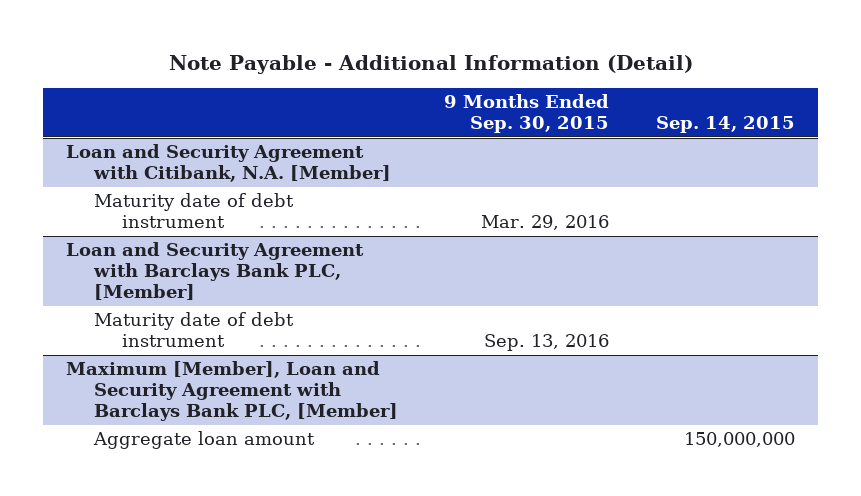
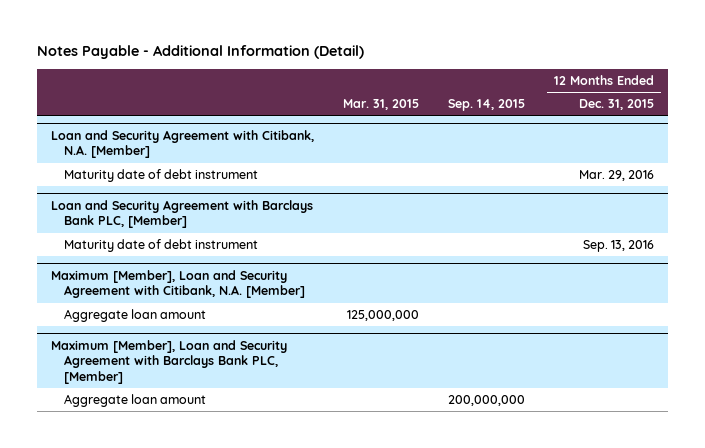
- Note Payable - Additional Information (Detail)
+ Notes Payable - Additional Information (Detail)
- | 9 Months Ended Sep. 30, 2015 | Sep. 14, 2015
+ | Mar. 31, 2015 | Sep. 14, 2015 | 12 Months Ended Dec. 31, 2015
+ Maximum [Member], Loan and Security Agreement with Citibank, N.A. [Member]
+ Aggregate loan amount | 125,000,000 | |
@ Maximum [Member], Loan and Security Agreement with Barclays Bank PLC, [Member]
- Aggregate loan amount | | 150,000,000
+ Aggregate loan amount | | 200,000,000 |

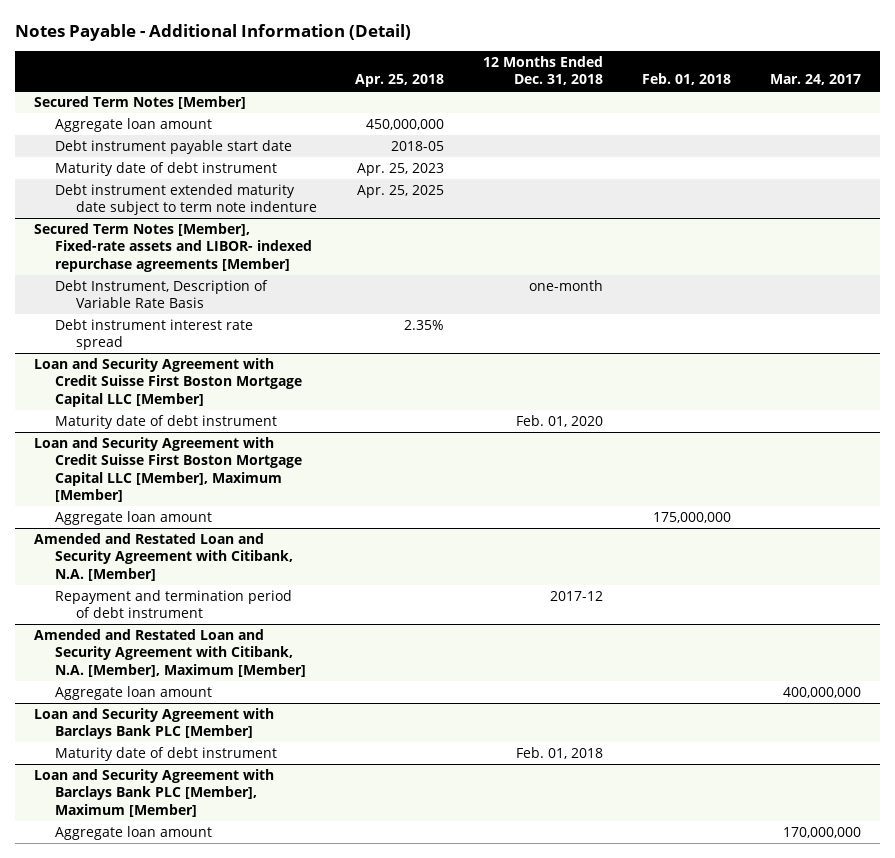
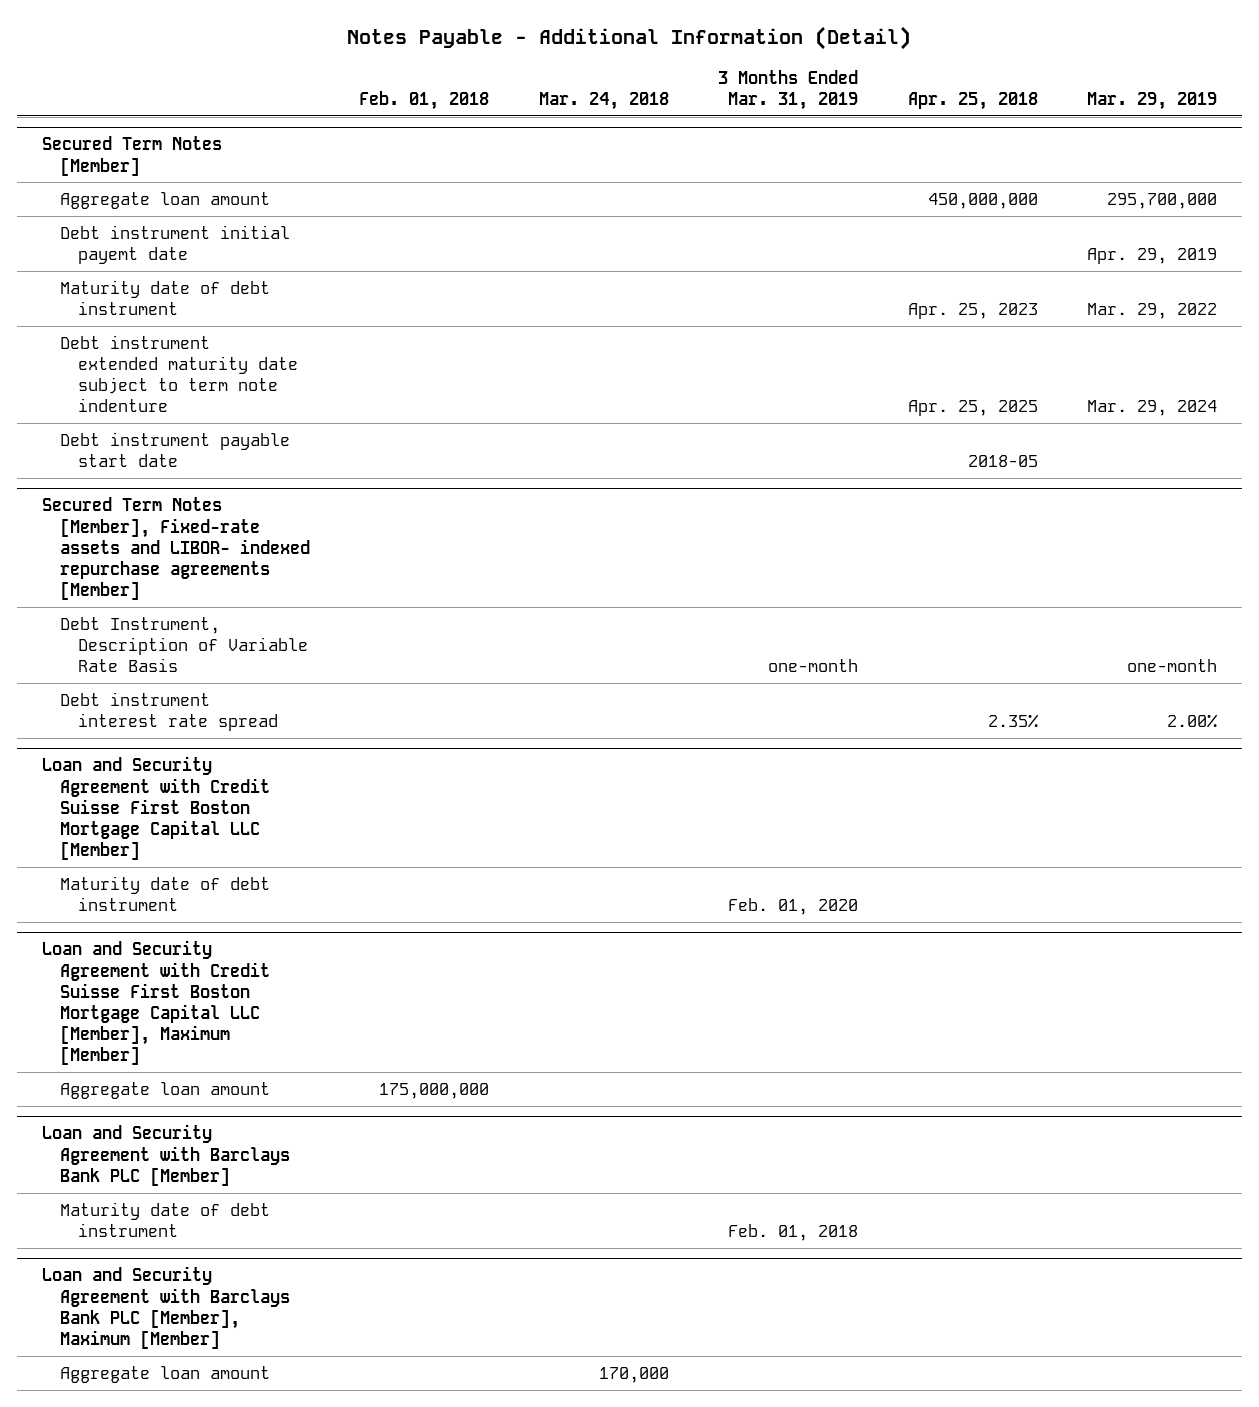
- | Apr. 25, 2018 | 12 Months Ended Dec. 31, 2018 | Feb. 01, 2018 | Mar. 24, 2017
+ | Feb. 01, 2018 | Mar. 24, 2018 | 3 Months Ended Mar. 31, 2019 | Apr. 25, 2018 | Mar. 29, 2019
@ Secured Term Notes [Member]
+ Debt instrument initial payemt date | | | | | Apr. 29, 2019
moved down: Debt instrument payable start date | | | | 2018-05 |
- Amended and Restated Loan and Security Agreement with Citibank, N.A. [Member]
- Repayment and termination period of debt instrument | | 2017-12 | |
- Amended and Restated Loan and Security Agreement with Citibank, N.A. [Member], Maximum [Member]
- Aggregate loan amount | | | | 400,000,000

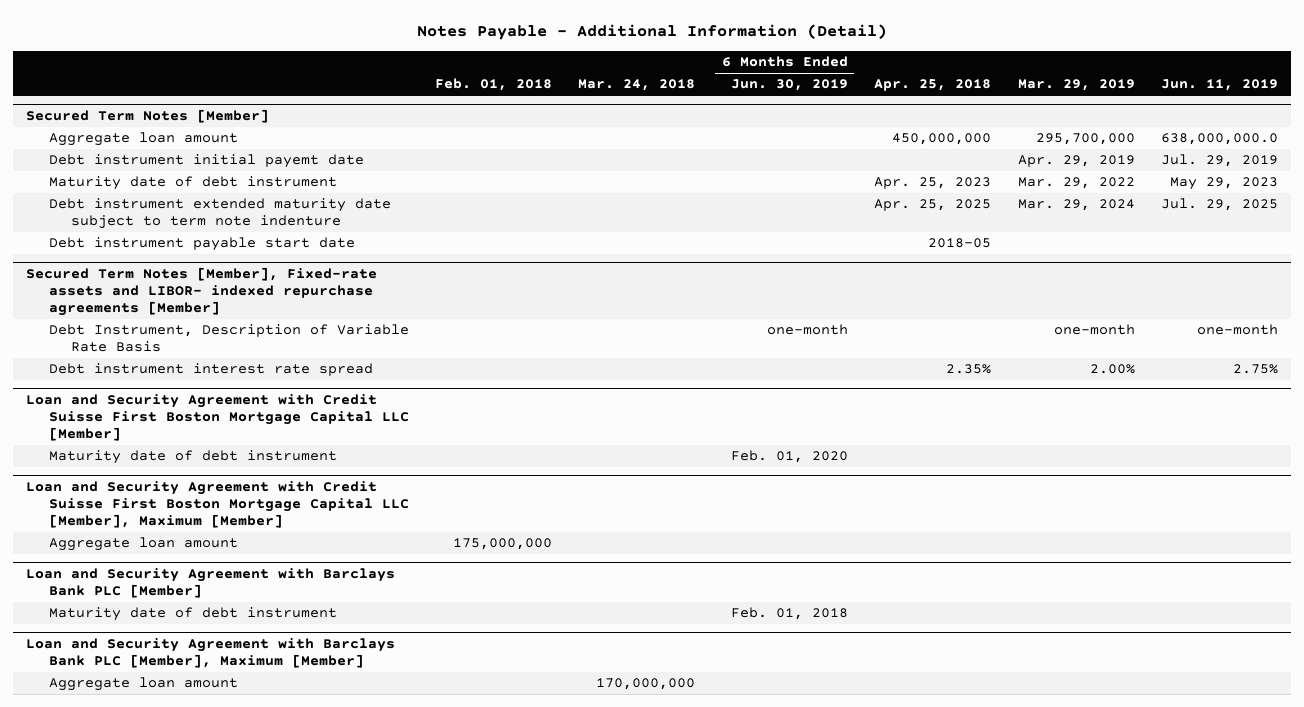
- | Feb. 01, 2018 | Mar. 24, 2018 | 3 Months Ended Mar. 31, 2019 | Apr. 25, 2018 | Mar. 29, 2019
+ | Feb. 01, 2018 | Mar. 24, 2018 | 6 Months Ended Jun. 30, 2019 | Apr. 25, 2018 | Mar. 29, 2019 | Jun. 11, 2019
@ Loan and Security Agreement with Barclays Bank PLC [Member], Maximum [Member]
- Aggregate loan amount | | 170,000 | | |
+ Aggregate loan amount | | 170,000,000 | | | |

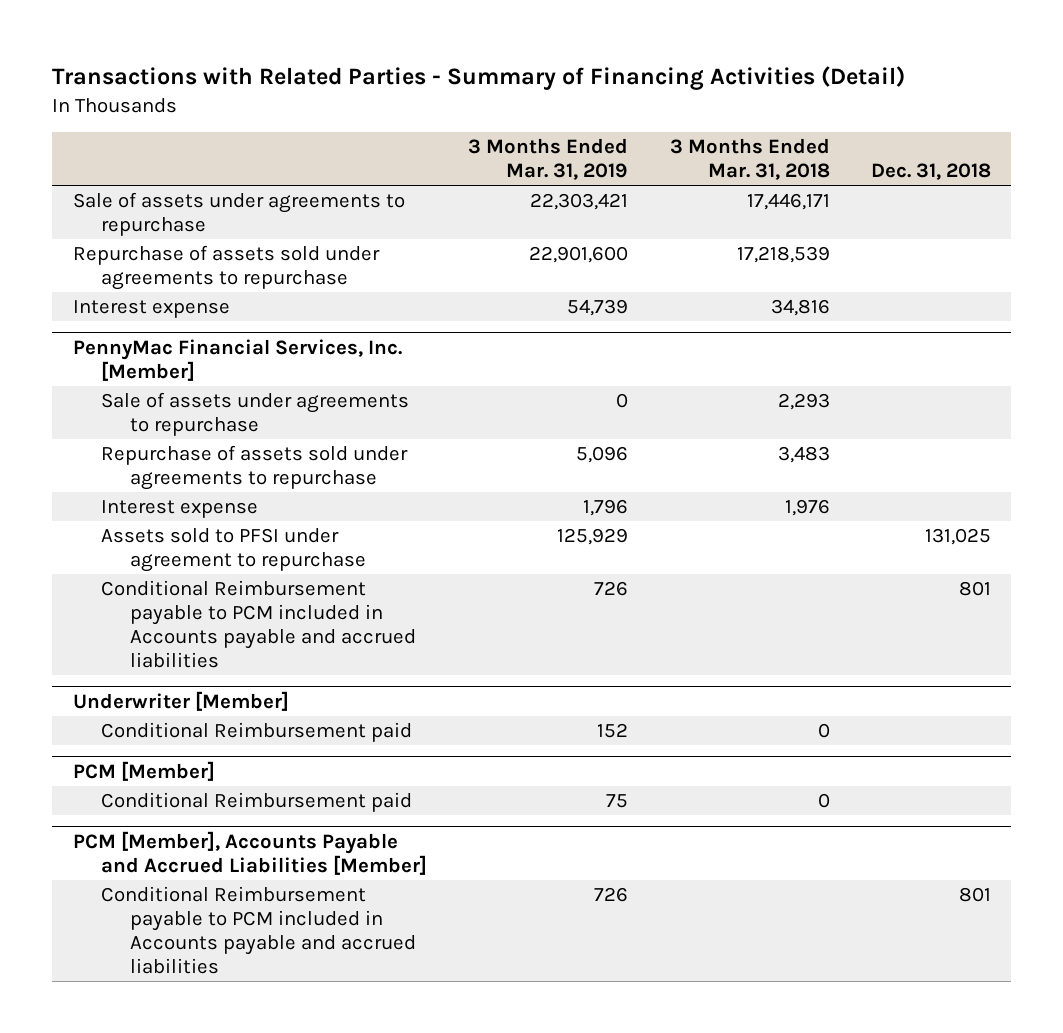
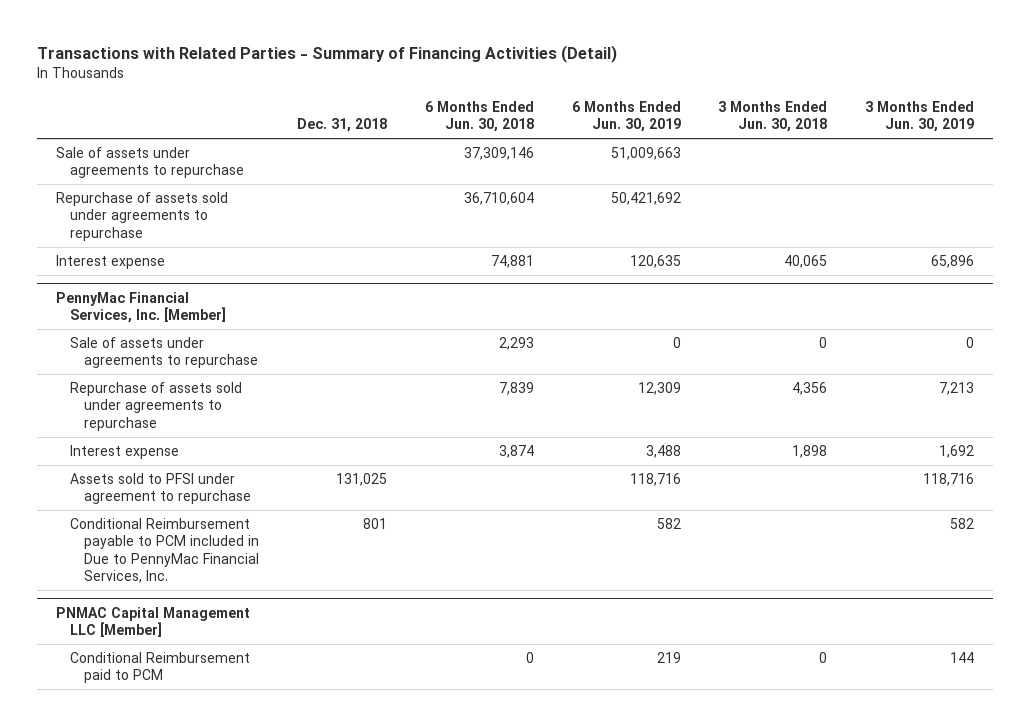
- | 3 Months Ended Mar. 31, 2019 | 3 Months Ended Mar. 31, 2018 | Dec. 31, 2018
+ | Dec. 31, 2018 | 6 Months Ended Jun. 30, 2018 | 6 Months Ended Jun. 30, 2019 | 3 Months Ended Jun. 30, 2018 | 3 Months Ended Jun. 30, 2019
@ PennyMac Financial Services, Inc. [Member]
- Conditional Reimbursement payable to PCM included in Accounts payable and accrued liabilities | 726 | | 801
- Underwriter [Member]
- Conditional Reimbursement paid | 152 | 0 |
- PCM [Member]
- Conditional Reimbursement paid | 75 | 0 |
- PCM [Member], Accounts Payable and Accrued Liabilities [Member]
- Conditional Reimbursement payable to PCM included in Accounts payable and accrued liabilities | 726 | | 801
@ PennyMac Financial Services, Inc. [Member]
+ Conditional Reimbursement payable to PCM included in Due to PennyMac Financial Services, Inc. | 801 | | 582 | | 582
+ PNMAC Capital Management LLC [Member]
+ Conditional Reimbursement paid to PCM | | 0 | 219 | 0 | 144

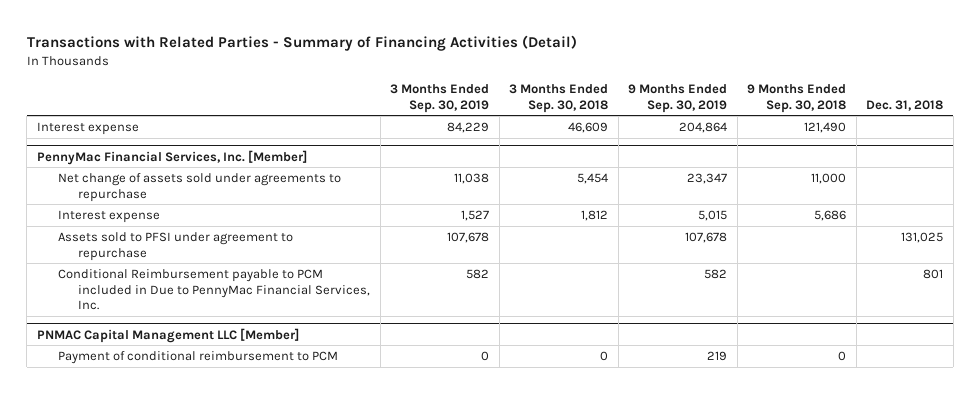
- | Dec. 31, 2018 | 6 Months Ended Jun. 30, 2018 | 6 Months Ended Jun. 30, 2019 | 3 Months Ended Jun. 30, 2018 | 3 Months Ended Jun. 30, 2019
+ | 3 Months Ended Sep. 30, 2019 | 3 Months Ended Sep. 30, 2018 | 9 Months Ended Sep. 30, 2019 | 9 Months Ended Sep. 30, 2018 | Dec. 31, 2018
- Sale of assets under agreements to repurchase | | 37,309,146 | 51,009,663 | |
- Repurchase of assets sold under agreements to repurchase | | 36,710,604 | 50,421,692 | |
@ PennyMac Financial Services, Inc. [Member]
- Sale of assets under agreements to repurchase | | 2,293 | 0 | 0 | 0
- Repurchase of assets sold under agreements to repurchase | | 7,839 | 12,309 | 4,356 | 7,213
+ Net change of assets sold under agreements to repurchase | 11,038 | 5,454 | 23,347 | 11,000 |
@ PNMAC Capital Management LLC [Member]
- Conditional Reimbursement paid to PCM | | 0 | 219 | 0 | 144
+ Payment of conditional reimbursement to PCM | 0 | 0 | 219 | 0 |

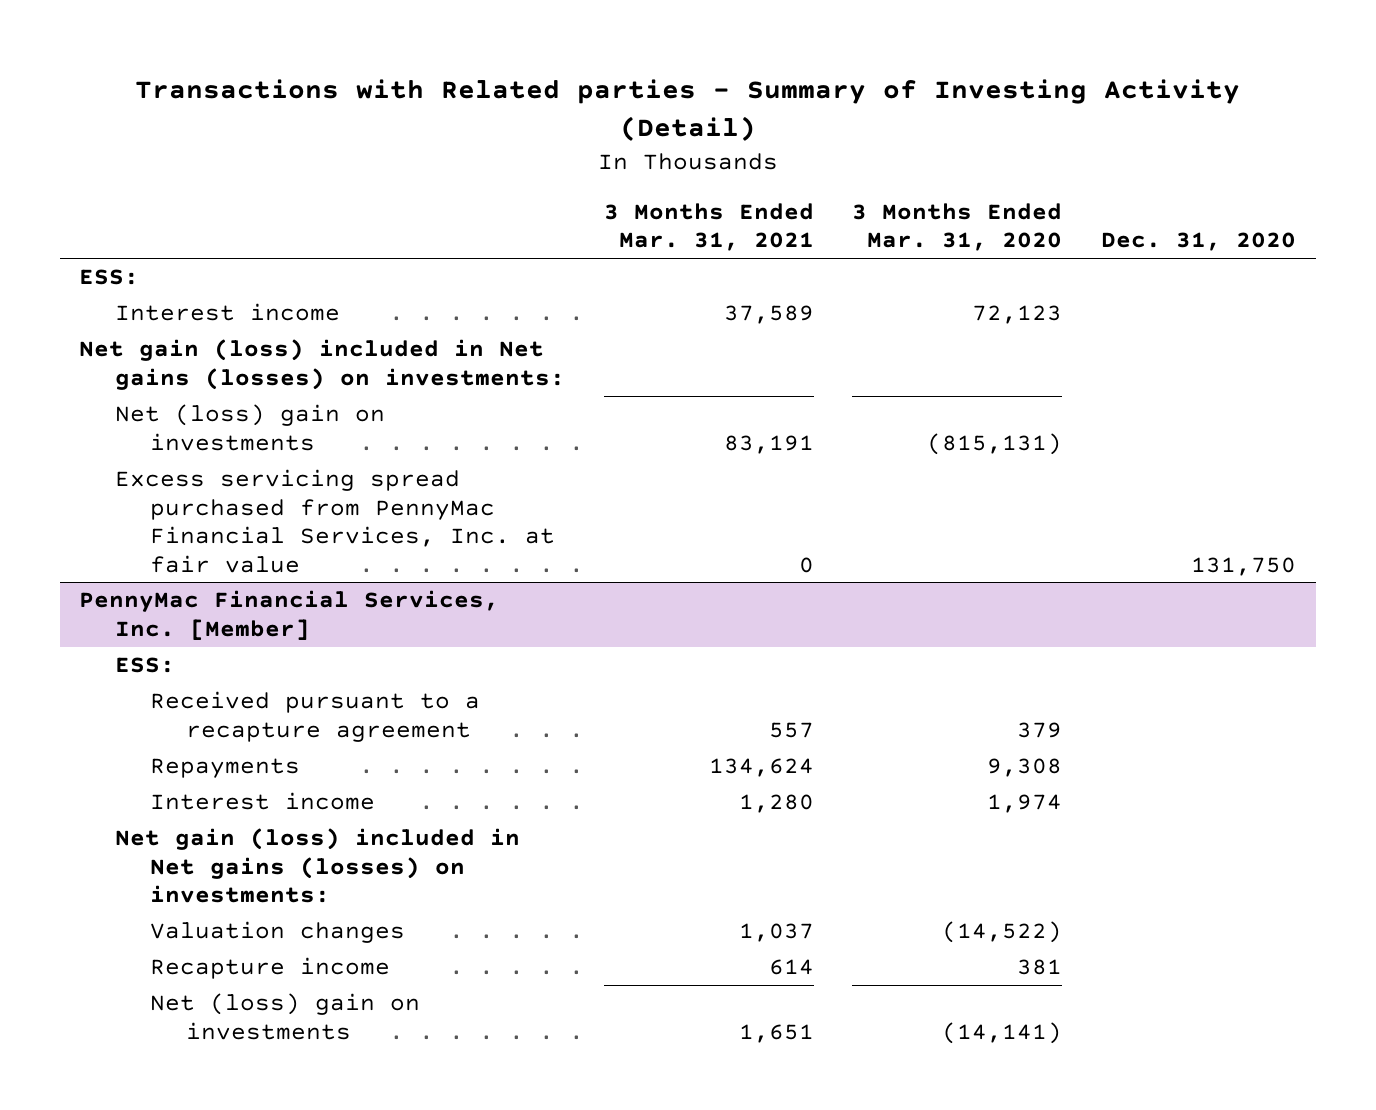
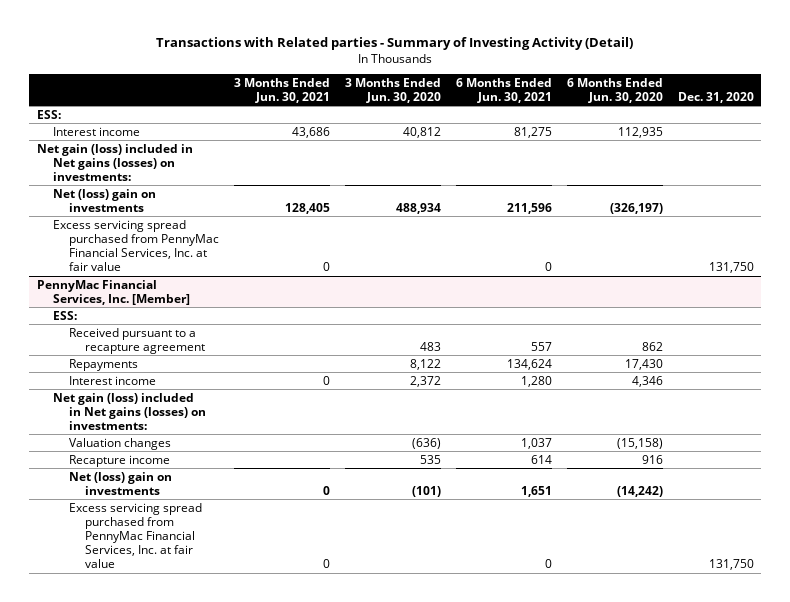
- | 3 Months Ended Mar. 31, 2021 | 3 Months Ended Mar. 31, 2020 | Dec. 31, 2020
+ | 3 Months Ended Jun. 30, 2021 | 3 Months Ended Jun. 30, 2020 | 6 Months Ended Jun. 30, 2021 | 6 Months Ended Jun. 30, 2020 | Dec. 31, 2020
@ PennyMac Financial Services, Inc. [Member]
+ Excess servicing spread purchased from PennyMac Financial Services, Inc. at fair value | 0 | | 0 | | 131,750

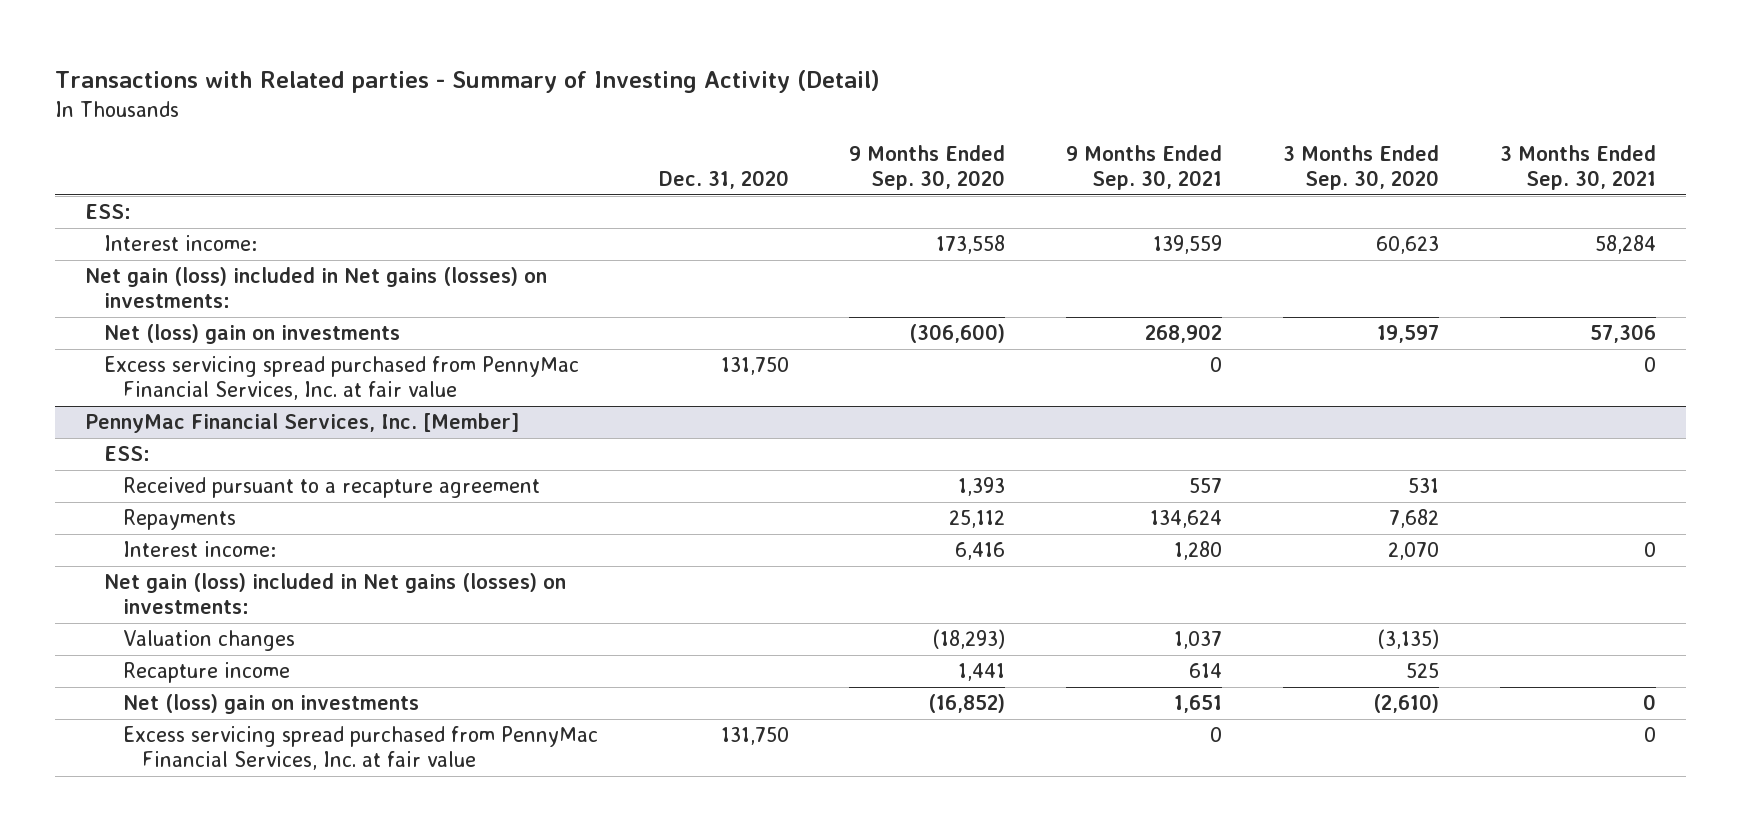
- | 3 Months Ended Jun. 30, 2021 | 3 Months Ended Jun. 30, 2020 | 6 Months Ended Jun. 30, 2021 | 6 Months Ended Jun. 30, 2020 | Dec. 31, 2020
+ | Dec. 31, 2020 | 9 Months Ended Sep. 30, 2020 | 9 Months Ended Sep. 30, 2021 | 3 Months Ended Sep. 30, 2020 | 3 Months Ended Sep. 30, 2021
- Interest income | 43,686 | 40,812 | 81,275 | 112,935 |
+ Interest income: | | 173,558 | 139,559 | 60,623 | 58,284
@ PennyMac Financial Services, Inc. [Member]
- Interest income | 0 | 2,372 | 1,280 | 4,346 |
+ Interest income: | | 6,416 | 1,280 | 2,070 | 0

